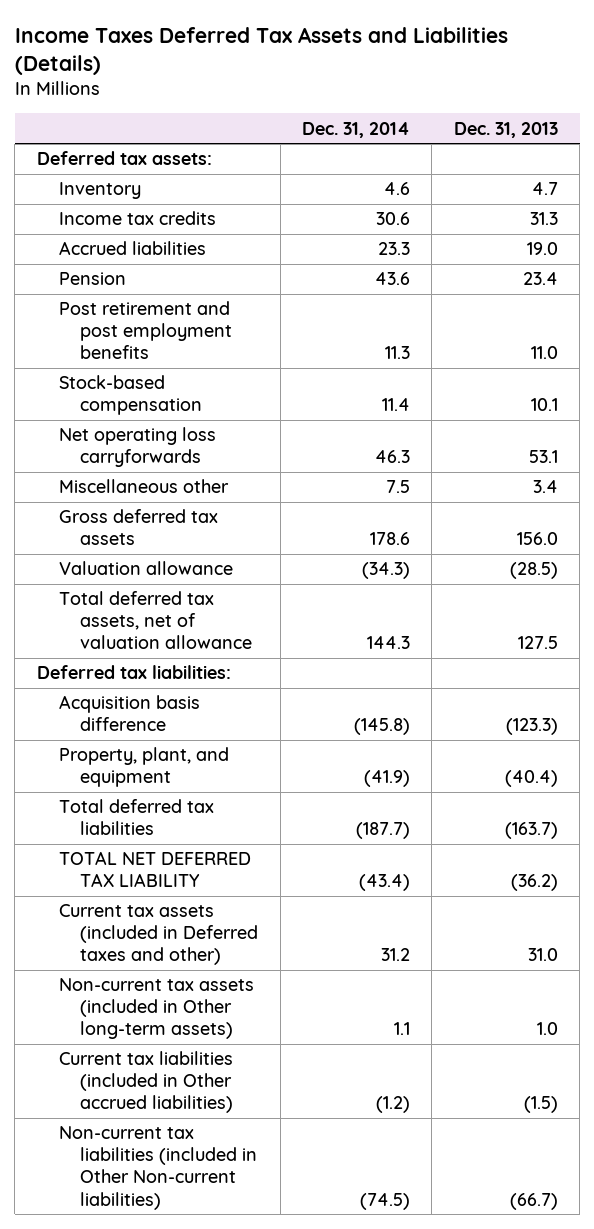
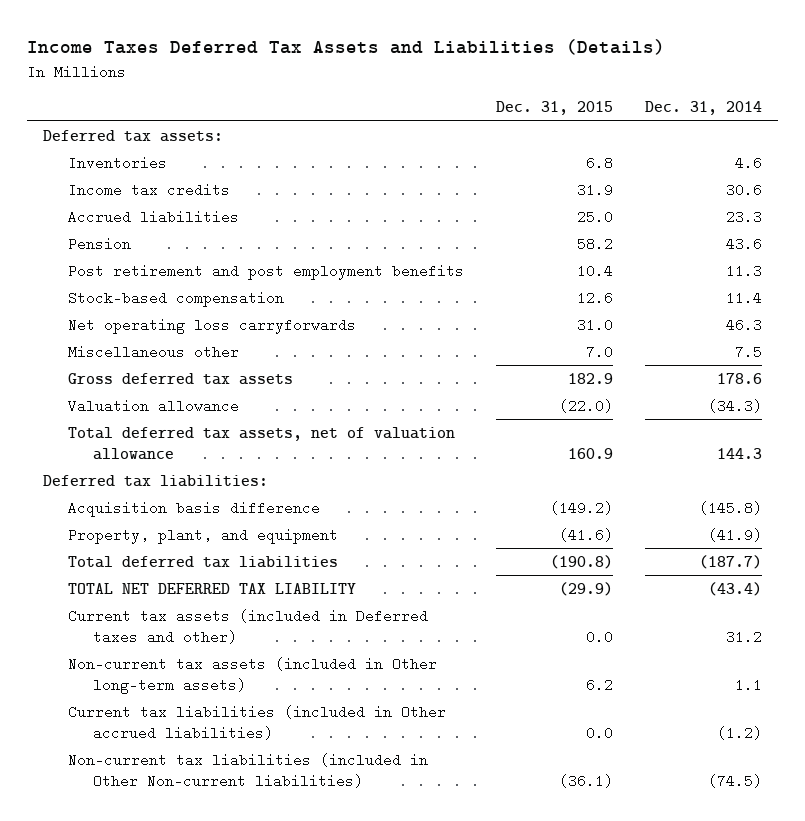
- | Dec. 31, 2014 | Dec. 31, 2013
+ | Dec. 31, 2015 | Dec. 31, 2014
- Inventory | 4.6 | 4.7
+ Inventories | 6.8 | 4.6

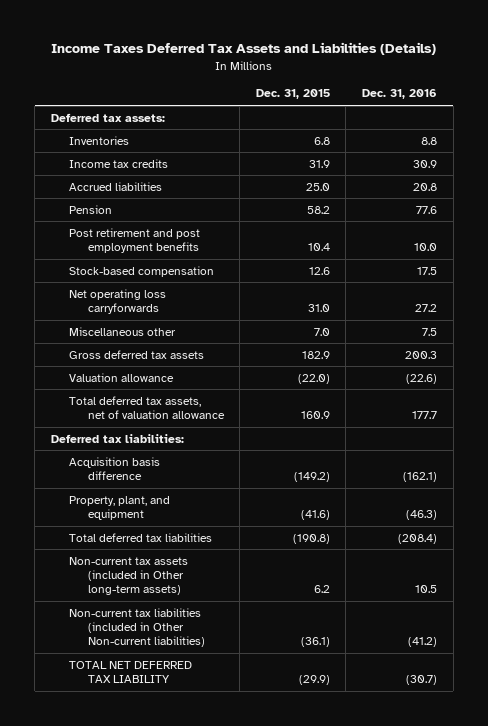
- | Dec. 31, 2015 | Dec. 31, 2014
+ | Dec. 31, 2015 | Dec. 31, 2016
- Current tax assets (included in Deferred taxes and other) | 0.0 | 31.2
- Current tax liabilities (included in Other accrued liabilities) | 0.0 | (1.2)
moved down: TOTAL NET DEFERRED TAX LIABILITY | (29.9) | (30.7)

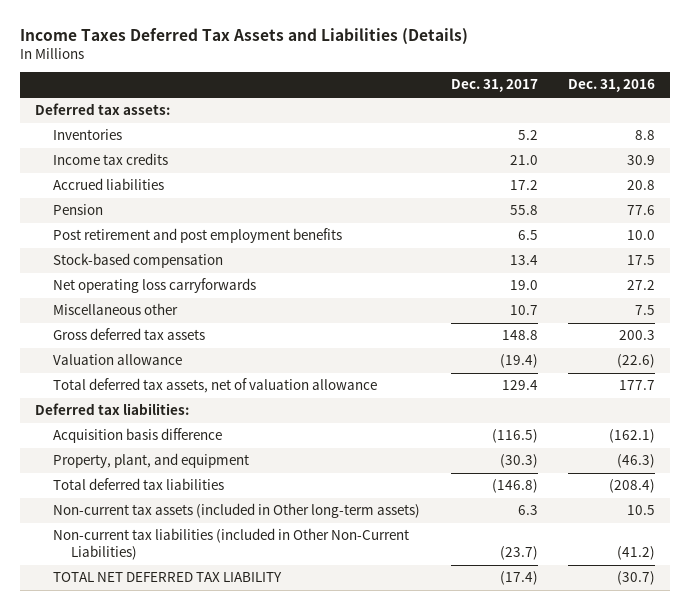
- | Dec. 31, 2015 | Dec. 31, 2016
+ | Dec. 31, 2017 | Dec. 31, 2016
- Non-current tax liabilities (included in Other Non-current liabilities) | (36.1) | (41.2)
+ Non-current tax liabilities (included in Other Non-Current Liabilities) | (23.7) | (41.2)

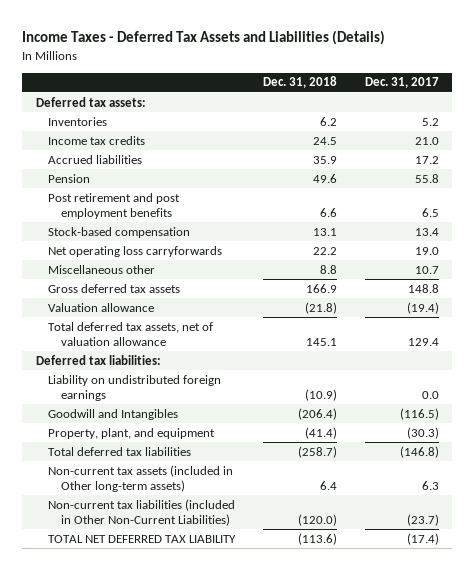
- Income Taxes Deferred Tax Assets and Liabilities (Details)
+ Income Taxes - Deferred Tax Assets and Liabilities (Details)
- | Dec. 31, 2017 | Dec. 31, 2016
+ | Dec. 31, 2018 | Dec. 31, 2017
- Acquisition basis difference | (116.5) | (162.1)
+ Liability on undistributed foreign earnings | (10.9) | 0.0
+ Goodwill and Intangibles | (206.4) | (116.5)

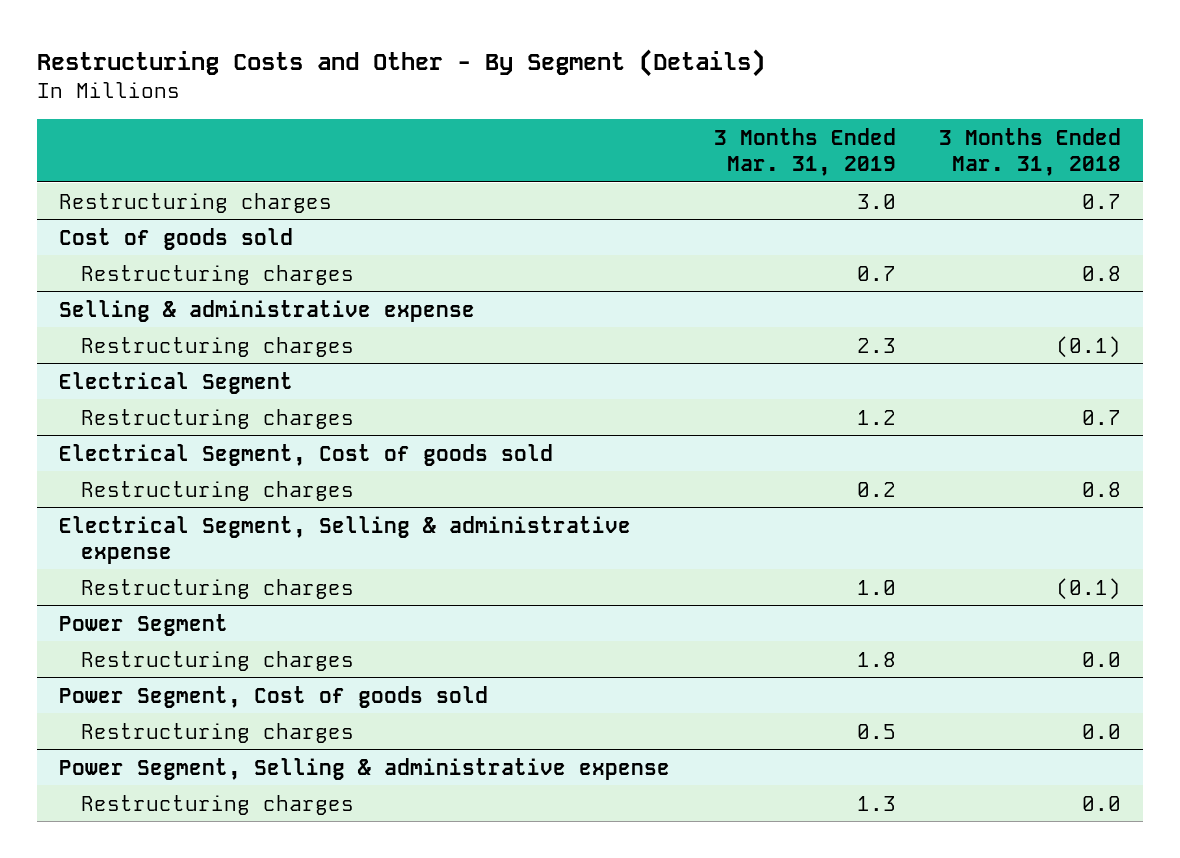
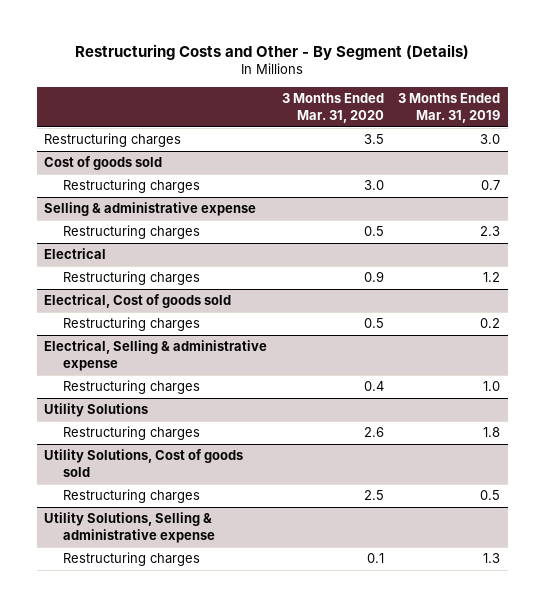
- | 3 Months Ended Mar. 31, 2019 | 3 Months Ended Mar. 31, 2018
+ | 3 Months Ended Mar. 31, 2020 | 3 Months Ended Mar. 31, 2019
- Electrical Segment
+ Electrical
- Electrical Segment, Cost of goods sold
+ Electrical, Cost of goods sold
- Electrical Segment, Selling & administrative expense
+ Electrical, Selling & administrative expense
- Power Segment
+ Utility Solutions
- Power Segment, Cost of goods sold
+ Utility Solutions, Cost of goods sold
- Power Segment, Selling & administrative expense
+ Utility Solutions, Selling & administrative expense

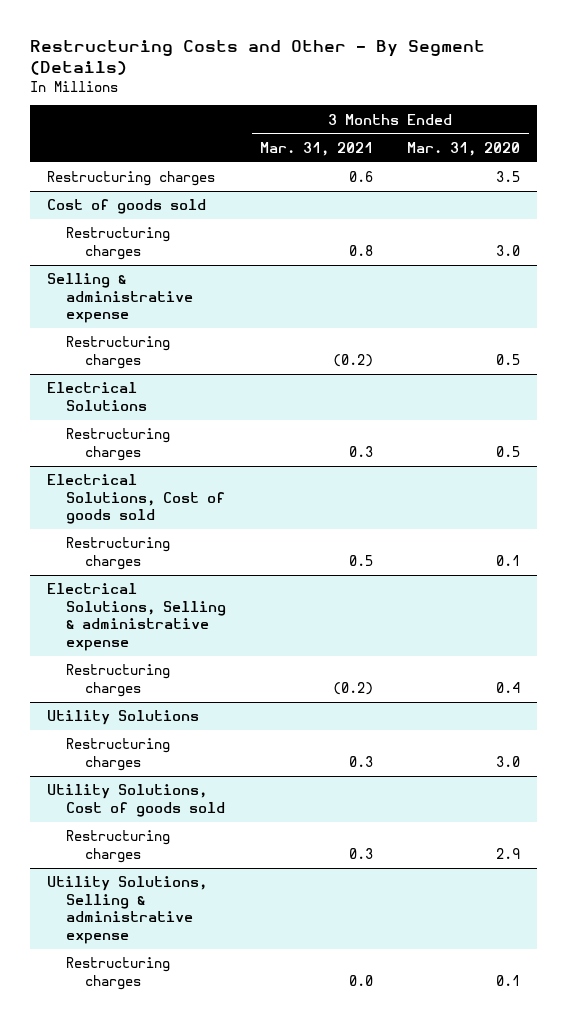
- | 3 Months Ended Mar. 31, 2020 | 3 Months Ended Mar. 31, 2019
+ | 3 Months Ended Mar. 31, 2021 | 3 Months Ended Mar. 31, 2020
- Electrical
- Restructuring charges | 0.9 | 1.2
- Electrical, Cost of goods sold
+ Electrical Solutions
- Electrical, Selling & administrative expense
+ Electrical Solutions, Cost of goods sold
+ Restructuring charges | 0.5 | 0.1
+ Electrical Solutions, Selling & administrative expense
@ Utility Solutions
- Restructuring charges | 2.6 | 1.8
+ Restructuring charges | 0.3 | 3.0
@ Utility Solutions, Cost of goods sold
- Restructuring charges | 2.5 | 0.5
+ Restructuring charges | 0.3 | 2.9

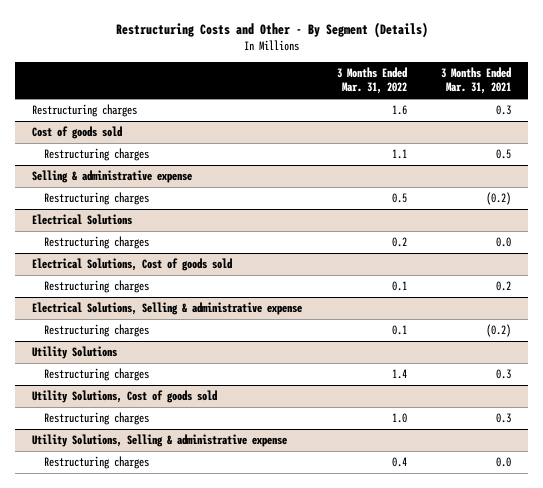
- | 3 Months Ended Mar. 31, 2021 | 3 Months Ended Mar. 31, 2020
+ | 3 Months Ended Mar. 31, 2022 | 3 Months Ended Mar. 31, 2021
- Restructuring charges | 0.6 | 3.5
+ Restructuring charges | 1.6 | 0.3
@ Cost of goods sold
- Restructuring charges | 0.8 | 3.0
+ Restructuring charges | 1.1 | 0.5
@ Electrical Solutions
- Restructuring charges | 0.3 | 0.5
+ Restructuring charges | 0.2 | 0.0
@ Electrical Solutions, Cost of goods sold
- Restructuring charges | 0.5 | 0.1
+ Restructuring charges | 0.1 | 0.2

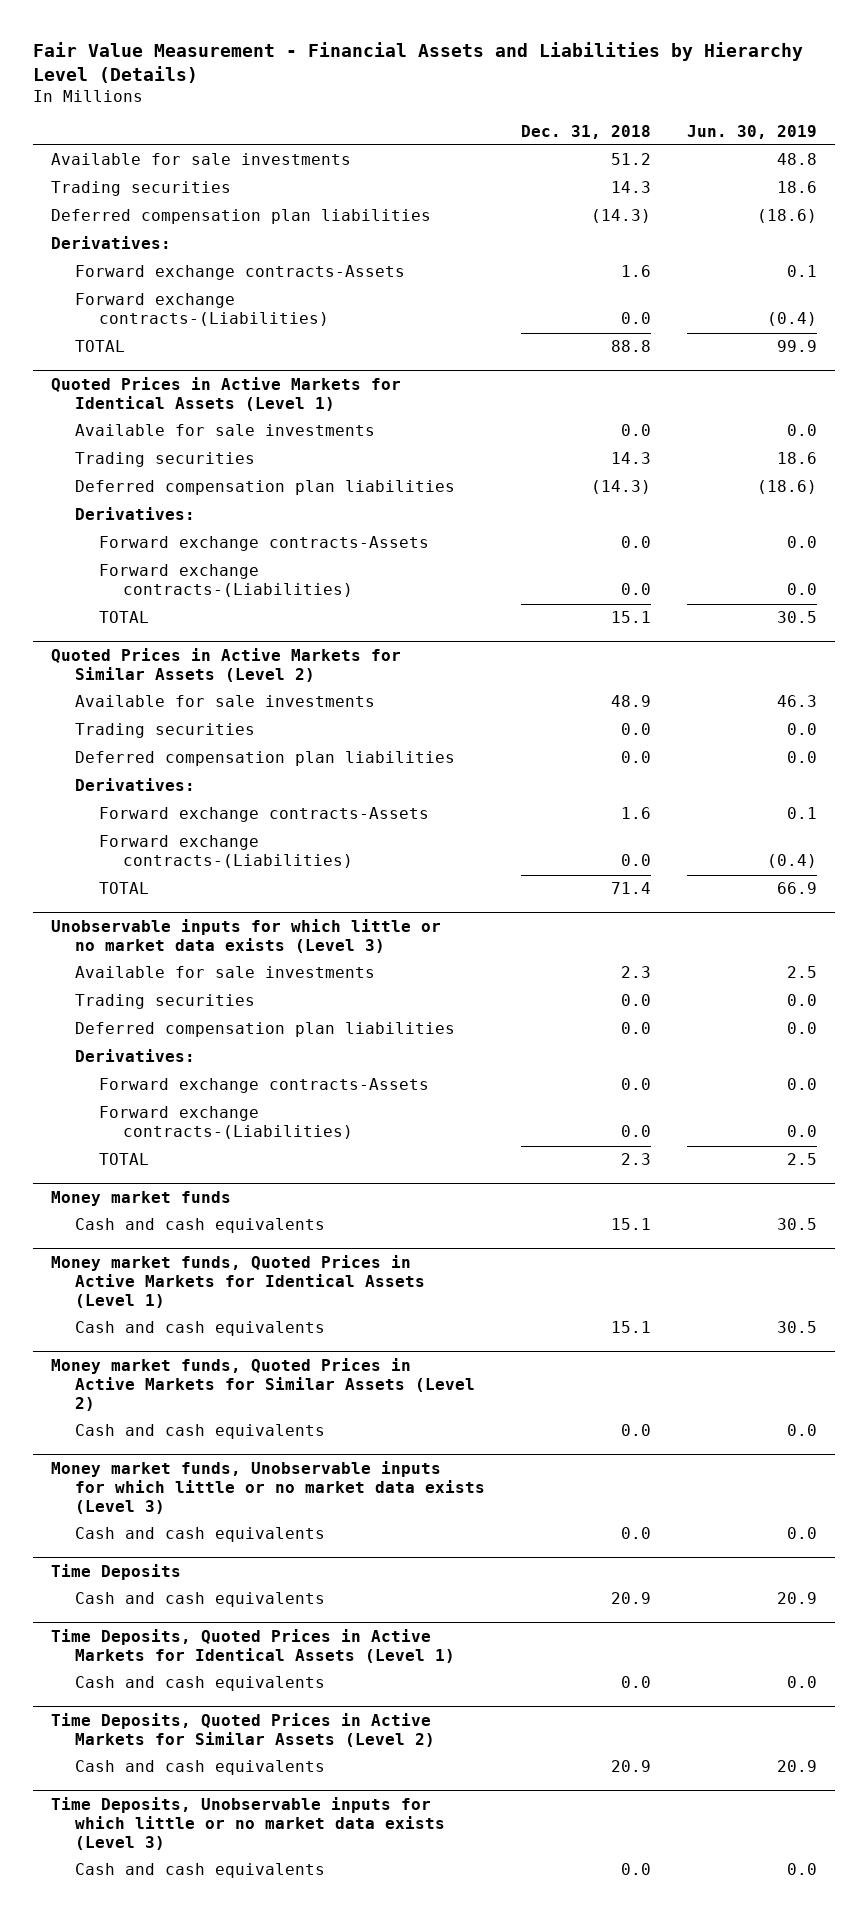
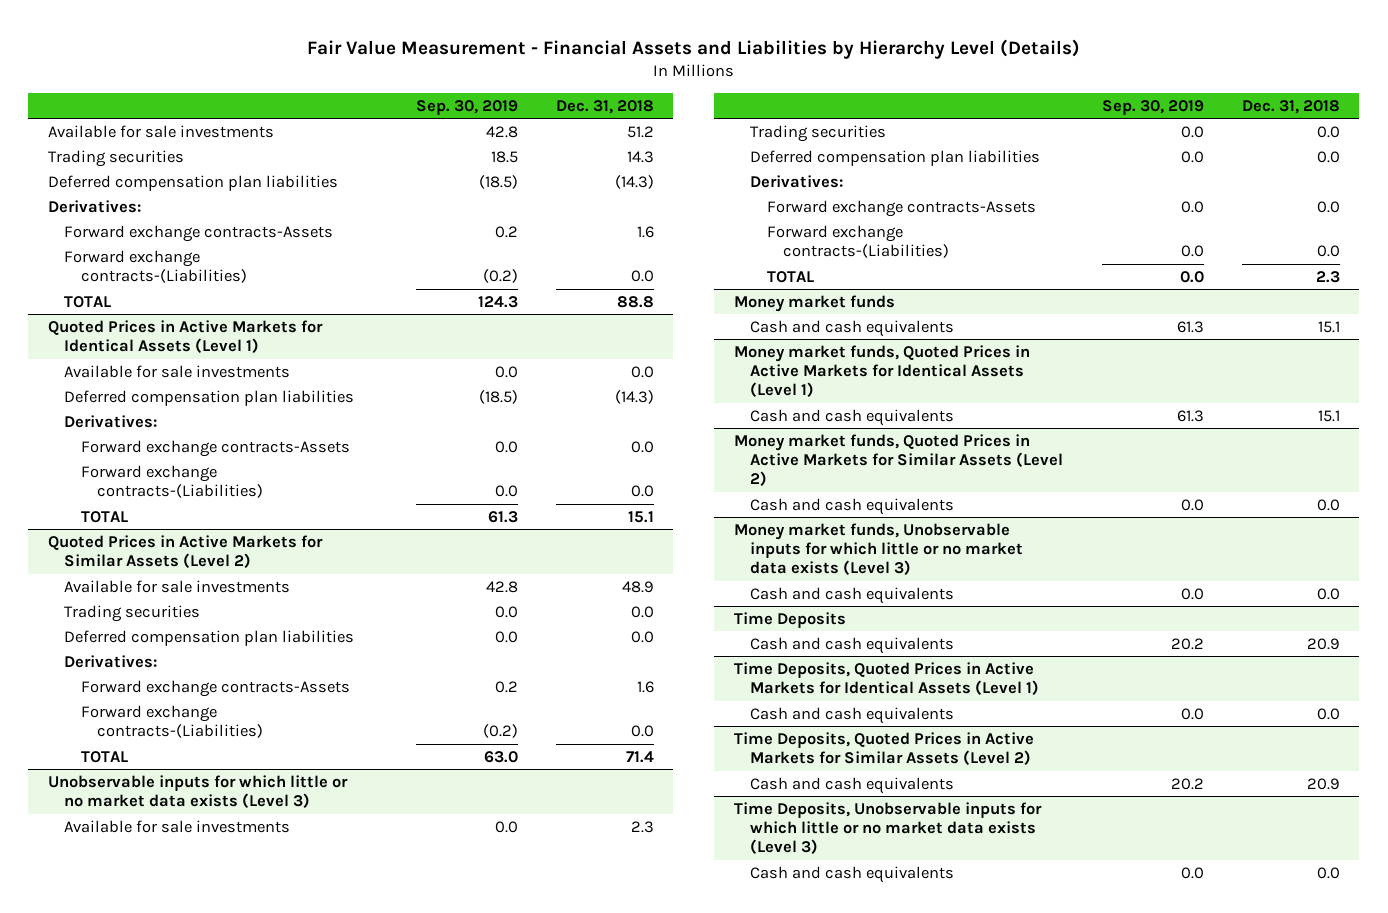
- | Dec. 31, 2018 | Jun. 30, 2019
+ | Sep. 30, 2019 | Dec. 31, 2018
@ Quoted Prices in Active Markets for Identical Assets (Level 1)
- Trading securities | 14.3 | 18.6

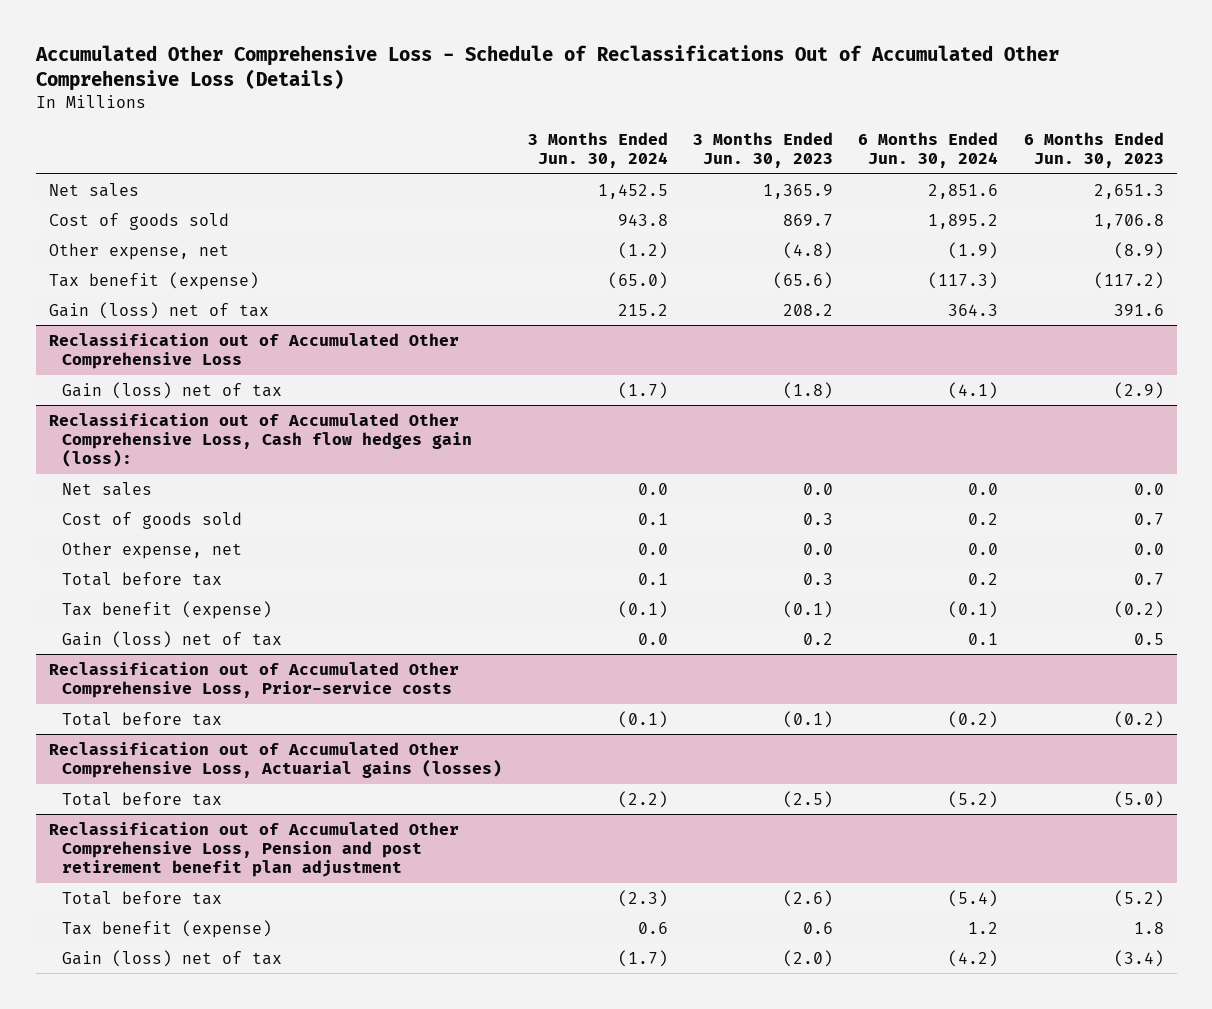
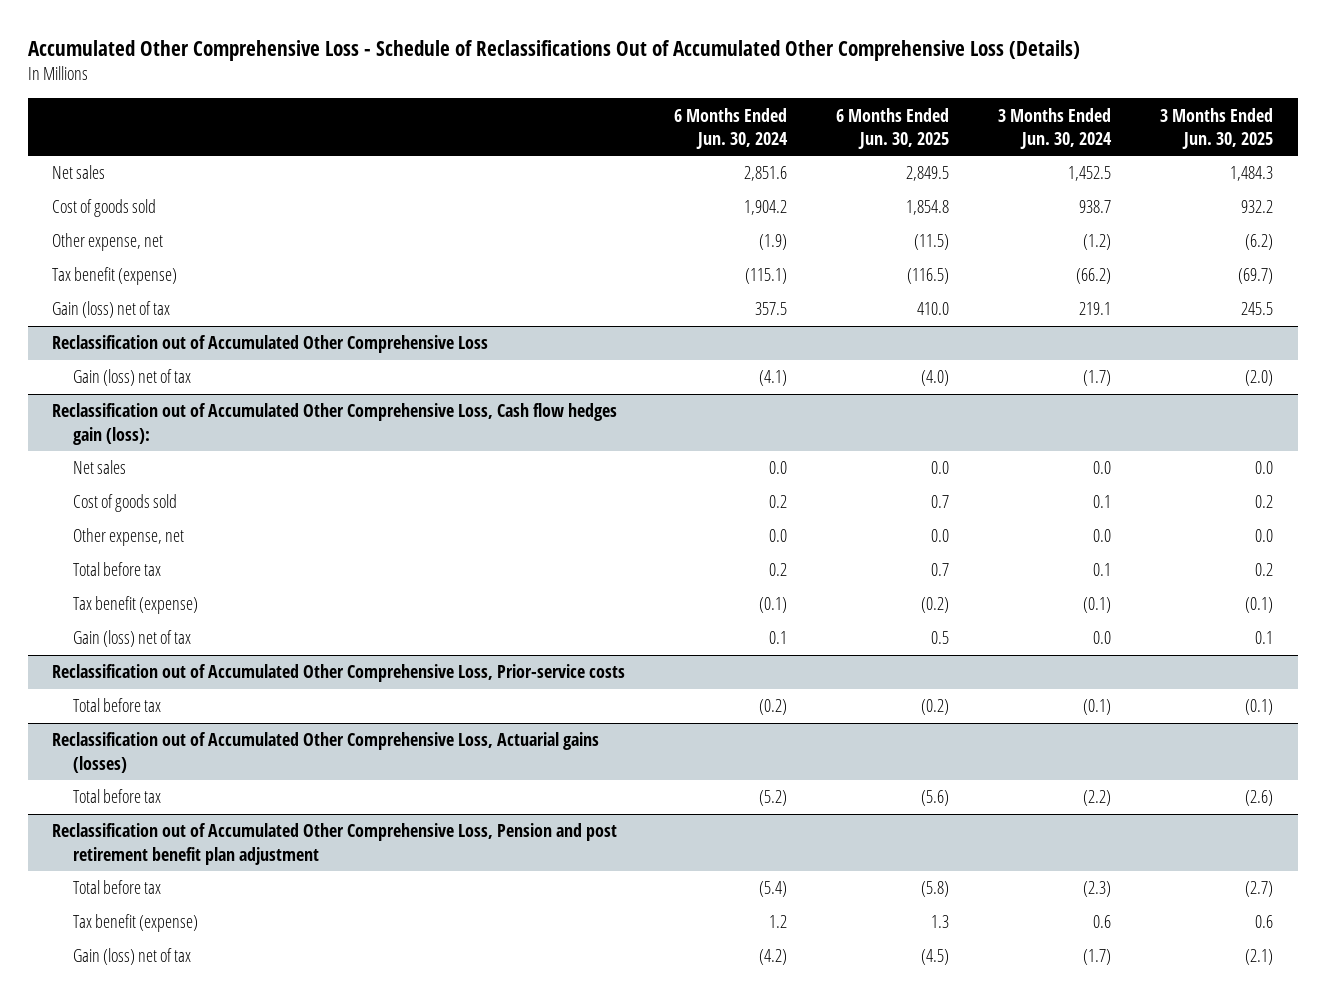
- | 3 Months Ended Jun. 30, 2024 | 3 Months Ended Jun. 30, 2023 | 6 Months Ended Jun. 30, 2024 | 6 Months Ended Jun. 30, 2023
+ | 6 Months Ended Jun. 30, 2024 | 6 Months Ended Jun. 30, 2025 | 3 Months Ended Jun. 30, 2024 | 3 Months Ended Jun. 30, 2025
- Cost of goods sold | 943.8 | 869.7 | 1,895.2 | 1,706.8
+ Cost of goods sold | 1,904.2 | 1,854.8 | 938.7 | 932.2
- Tax benefit (expense) | (65.0) | (65.6) | (117.3) | (117.2)
- Gain (loss) net of tax | 215.2 | 208.2 | 364.3 | 391.6
+ Tax benefit (expense) | (115.1) | (116.5) | (66.2) | (69.7)
+ Gain (loss) net of tax | 357.5 | 410.0 | 219.1 | 245.5

